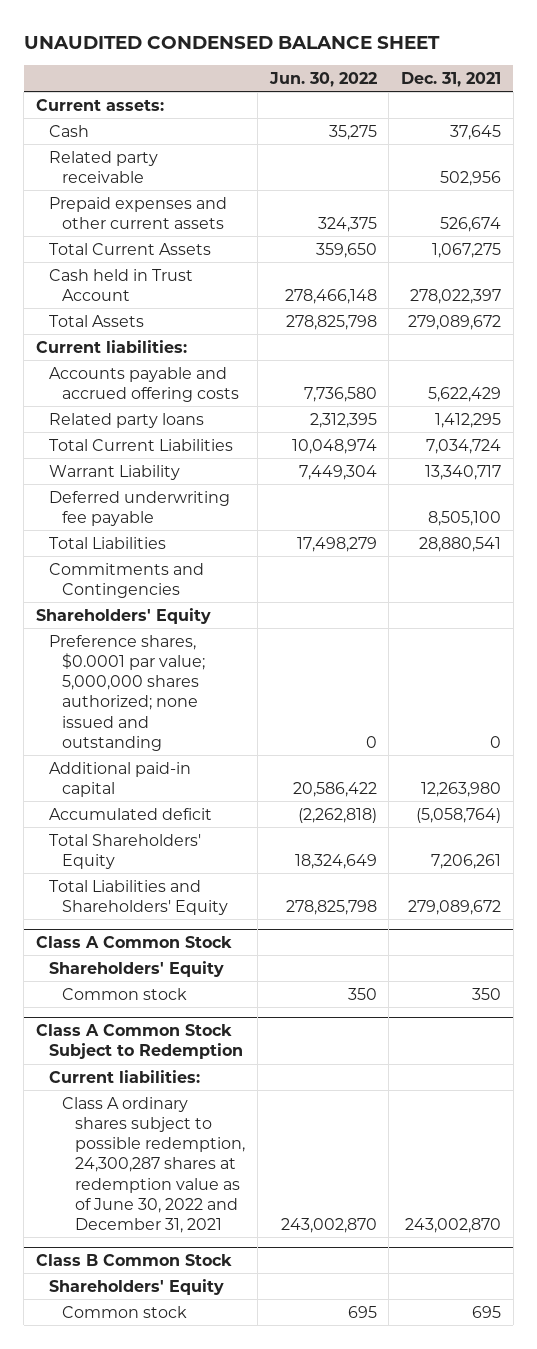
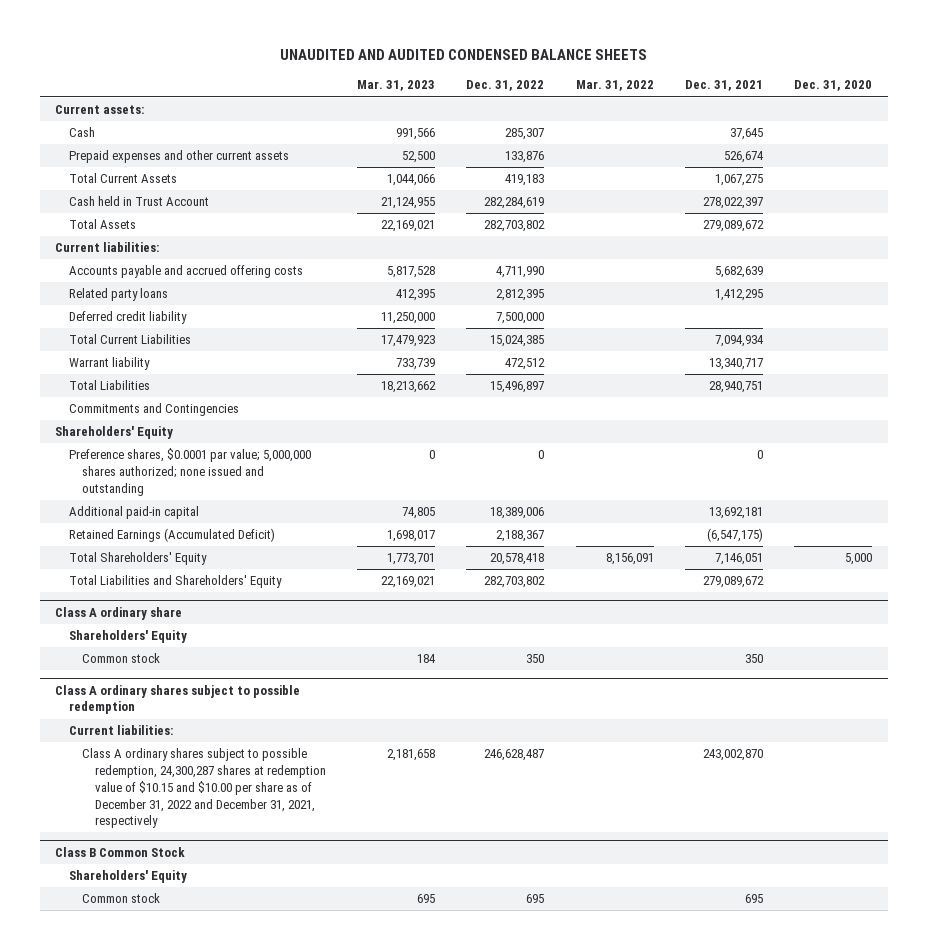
- UNAUDITED CONDENSED BALANCE SHEET
+ UNAUDITED AND AUDITED CONDENSED BALANCE SHEETS
- | Jun. 30, 2022 | Dec. 31, 2021
+ | Mar. 31, 2023 | Dec. 31, 2022 | Mar. 31, 2022 | Dec. 31, 2021 | Dec. 31, 2020
- Related party receivable | | 502,956
- Accounts payable and accrued offering costs | 7,736,580 | 5,622,429
+ Accounts payable and accrued offering costs | 5,817,528 | 4,711,990 | | 5,682,639 |
- Total Current Liabilities | 10,048,974 | 7,034,724
- Warrant Liability | 7,449,304 | 13,340,717
- Deferred underwriting fee payable | | 8,505,100
- Total Liabilities | 17,498,279 | 28,880,541
+ Deferred credit liability | 11,250,000 | 7,500,000 | | |
+ Total Current Liabilities | 17,479,923 | 15,024,385 | | 7,094,934 |
+ Warrant liability | 733,739 | 472,512 | | 13,340,717 |
+ Total Liabilities | 18,213,662 | 15,496,897 | | 28,940,751 |
- Additional paid-in capital | 20,586,422 | 12,263,980
- Accumulated deficit | (2,262,818) | (5,058,764)
- Total Shareholders' Equity | 18,324,649 | 7,206,261
+ Additional paid-in capital | 74,805 | 18,389,006 | | 13,692,181 |
+ Retained Earnings (Accumulated Deficit) | 1,698,017 | 2,188,367 | | (6,547,175) |
+ Total Shareholders' Equity | 1,773,701 | 20,578,418 | 8,156,091 | 7,146,051 | 5,000
- Class A Common Stock
+ Class A ordinary share
- Class A Common Stock Subject to Redemption
+ Class A ordinary shares subject to possible redemption
- Class A ordinary shares subject to possible redemption, 24,300,287 shares at redemption value as of June 30, 2022 and December 31, 2021 | 243,002,870 | 243,002,870
+ Class A ordinary shares subject to possible redemption, 24,300,287 shares at redemption value of $10.15 and $10.00 per share as of December 31, 2022 and December 31, 2021, respectively | 2,181,658 | 246,628,487 | | 243,002,870 |

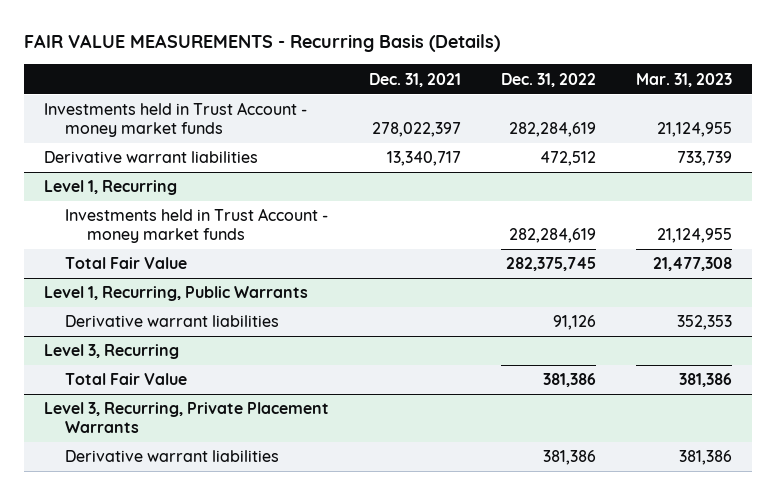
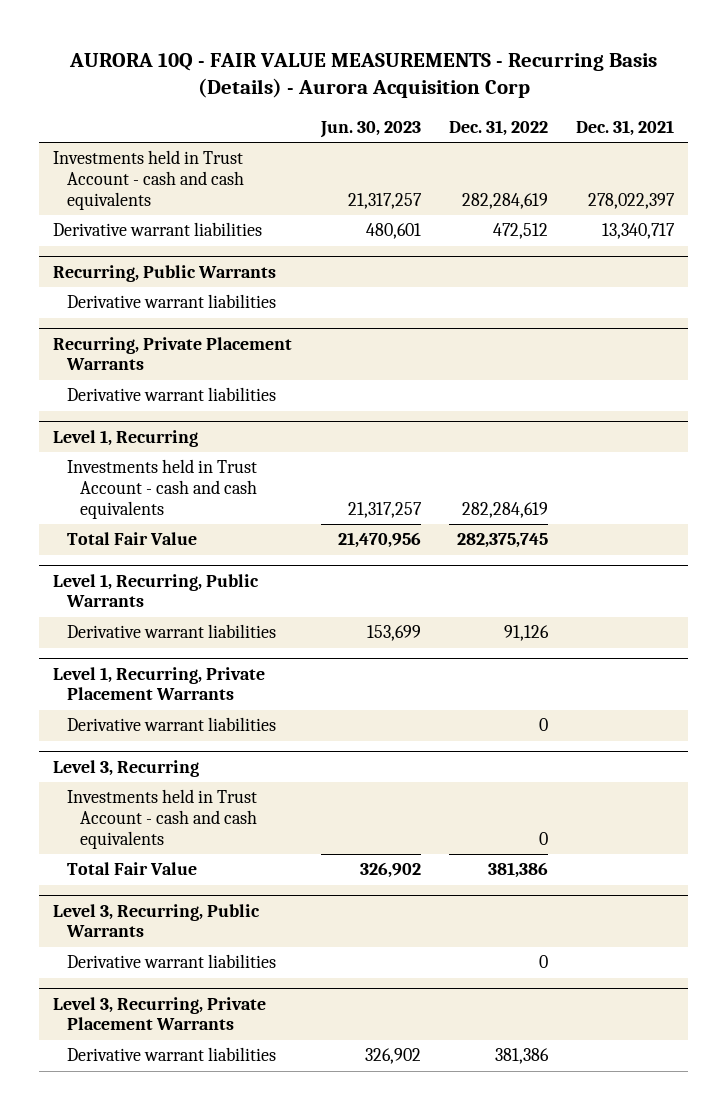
- FAIR VALUE MEASUREMENTS - Recurring Basis (Details)
+ AURORA 10Q - FAIR VALUE MEASUREMENTS - Recurring Basis (Details) - Aurora Acquisition Corp
- | Dec. 31, 2021 | Dec. 31, 2022 | Mar. 31, 2023
+ | Jun. 30, 2023 | Dec. 31, 2022 | Dec. 31, 2021
- Investments held in Trust Account - money market funds | 278,022,397 | 282,284,619 | 21,124,955
+ Investments held in Trust Account - cash and cash equivalents | 21,317,257 | 282,284,619 | 278,022,397
+ Recurring, Public Warrants
+ Derivative warrant liabilities
+ Recurring, Private Placement Warrants
+ Derivative warrant liabilities
@ Level 1, Recurring
- Investments held in Trust Account - money market funds | | 282,284,619 | 21,124,955
+ Investments held in Trust Account - cash and cash equivalents | 21,317,257 | 282,284,619 |
+ Level 1, Recurring, Private Placement Warrants
+ Derivative warrant liabilities | | 0 |
@ Level 3, Recurring
+ Investments held in Trust Account - cash and cash equivalents | | 0 |
+ Level 3, Recurring, Public Warrants
+ Derivative warrant liabilities | | 0 |

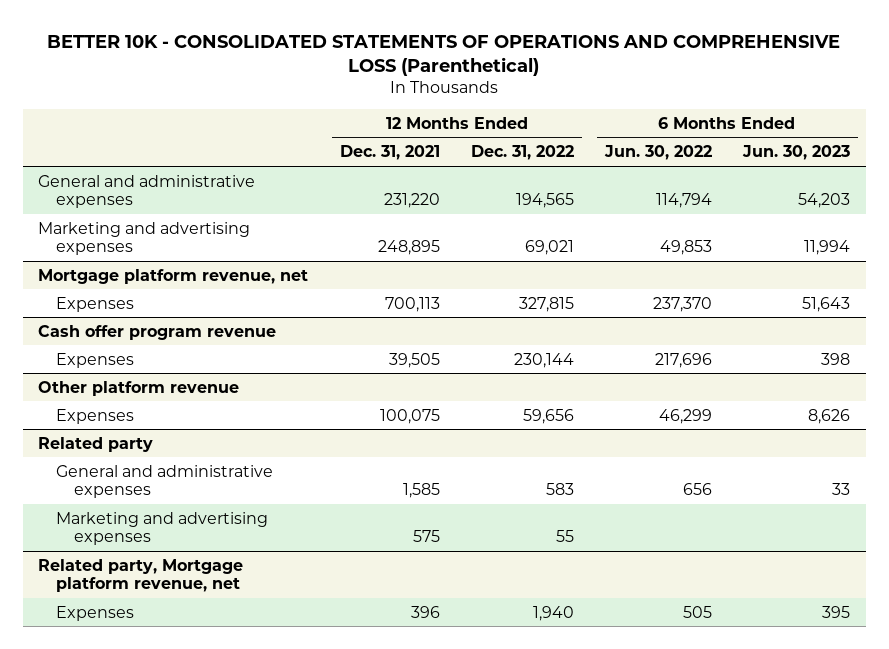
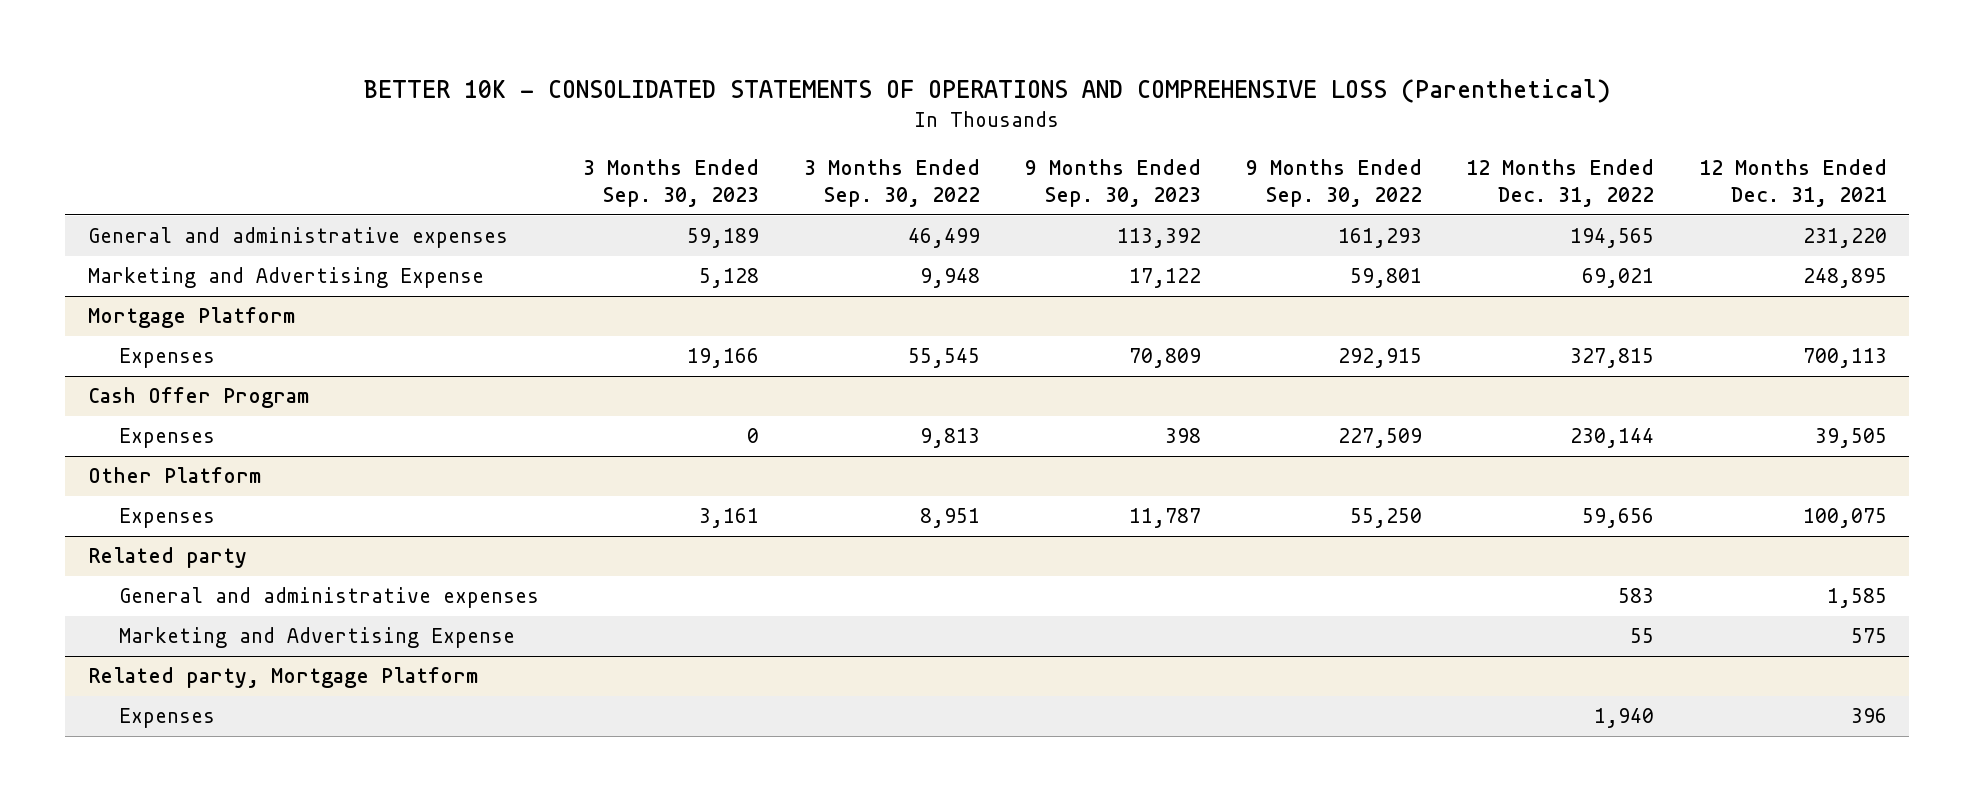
- | 12 Months Ended Dec. 31, 2021 | 12 Months Ended Dec. 31, 2022 | 6 Months Ended Jun. 30, 2022 | 6 Months Ended Jun. 30, 2023
+ | 3 Months Ended Sep. 30, 2023 | 3 Months Ended Sep. 30, 2022 | 9 Months Ended Sep. 30, 2023 | 9 Months Ended Sep. 30, 2022 | 12 Months Ended Dec. 31, 2022 | 12 Months Ended Dec. 31, 2021
- Marketing and advertising expenses | 248,895 | 69,021 | 49,853 | 11,994
- Mortgage platform revenue, net
+ Marketing and Advertising Expense | 5,128 | 9,948 | 17,122 | 59,801 | 69,021 | 248,895
+ Mortgage Platform
- Cash offer program revenue
+ Cash Offer Program
- Other platform revenue
+ Other Platform
@ Related party
- Marketing and advertising expenses | 575 | 55 | |
- Related party, Mortgage platform revenue, net
@ Related party
+ Marketing and Advertising Expense | | | | | 55 | 575
+ Related party, Mortgage Platform

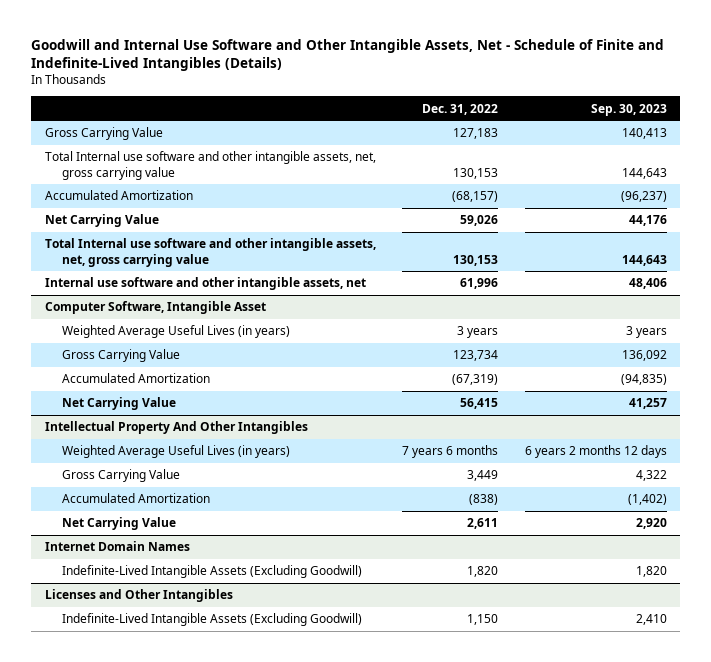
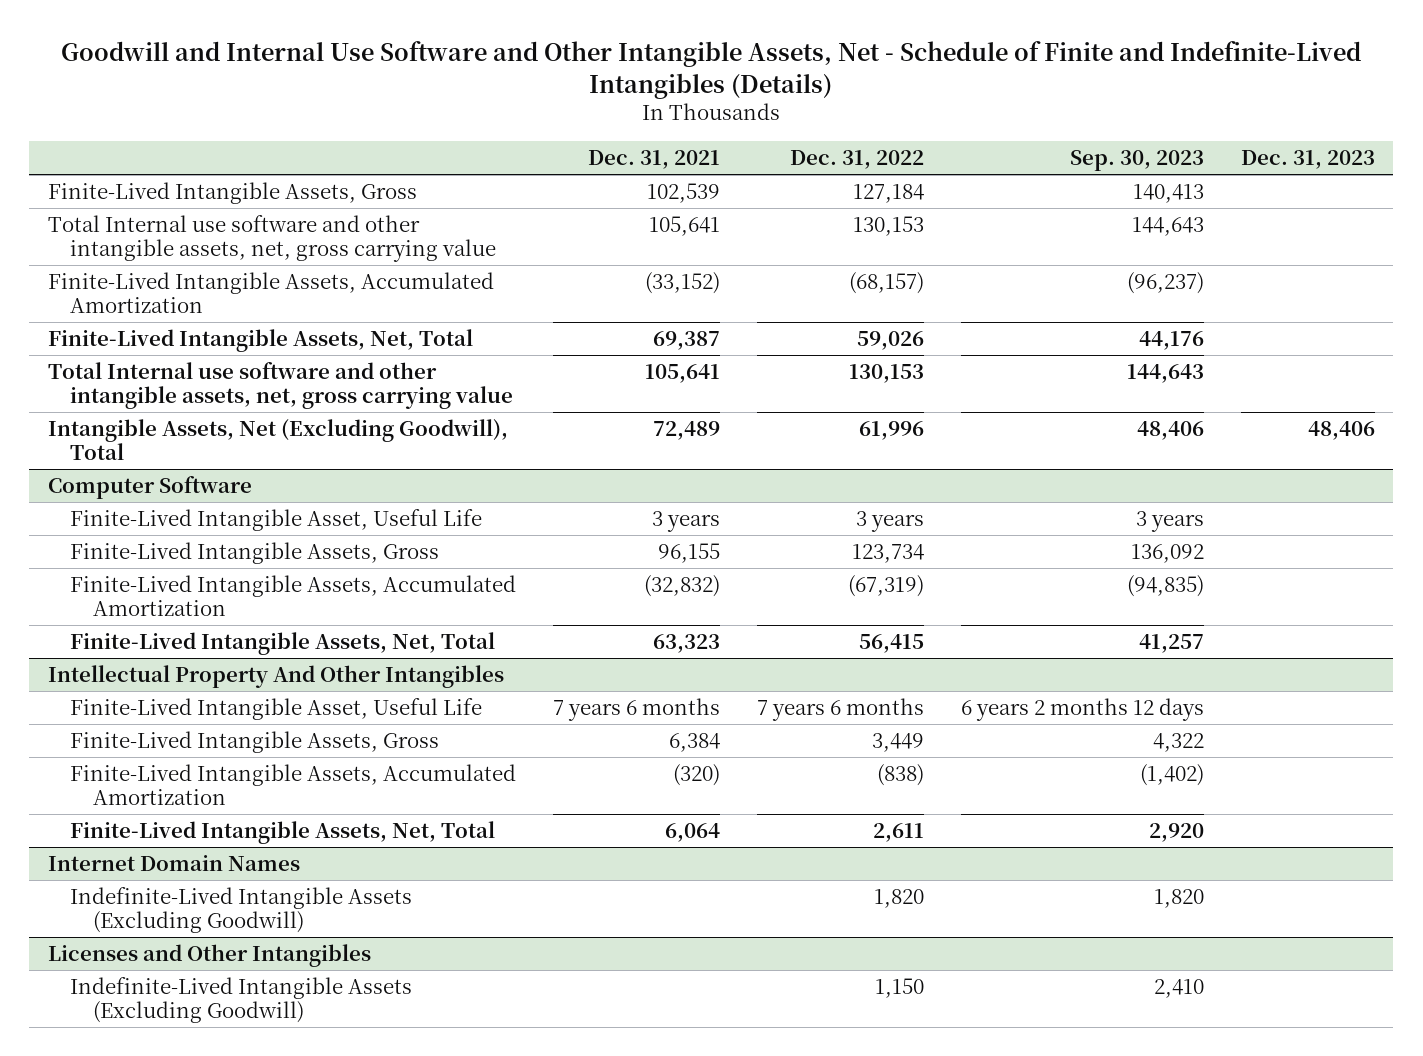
- | Dec. 31, 2022 | Sep. 30, 2023
+ | Dec. 31, 2021 | Dec. 31, 2022 | Sep. 30, 2023 | Dec. 31, 2023
- Gross Carrying Value | 127,183 | 140,413
+ Finite-Lived Intangible Assets, Gross | 102,539 | 127,184 | 140,413 |
- Accumulated Amortization | (68,157) | (96,237)
- Net Carrying Value | 59,026 | 44,176
+ Finite-Lived Intangible Assets, Accumulated Amortization | (33,152) | (68,157) | (96,237) |
+ Finite-Lived Intangible Assets, Net, Total | 69,387 | 59,026 | 44,176 |
- Internal use software and other intangible assets, net | 61,996 | 48,406
- Computer Software, Intangible Asset
- Weighted Average Useful Lives (in years) | 3 years | 3 years
- Gross Carrying Value | 123,734 | 136,092
- Accumulated Amortization | (67,319) | (94,835)
- Net Carrying Value | 56,415 | 41,257
+ Intangible Assets, Net (Excluding Goodwill), Total | 72,489 | 61,996 | 48,406 | 48,406
+ Computer Software
+ Finite-Lived Intangible Asset, Useful Life | 3 years | 3 years | 3 years |
+ Finite-Lived Intangible Assets, Gross | 96,155 | 123,734 | 136,092 |
+ Finite-Lived Intangible Assets, Accumulated Amortization | (32,832) | (67,319) | (94,835) |
+ Finite-Lived Intangible Assets, Net, Total | 63,323 | 56,415 | 41,257 |
@ Intellectual Property And Other Intangibles
- Weighted Average Useful Lives (in years) | 7 years 6 months | 6 years 2 months 12 days
- Gross Carrying Value | 3,449 | 4,322
- Accumulated Amortization | (838) | (1,402)
- Net Carrying Value | 2,611 | 2,920
+ Finite-Lived Intangible Asset, Useful Life | 7 years 6 months | 7 years 6 months | 6 years 2 months 12 days |
+ Finite-Lived Intangible Assets, Gross | 6,384 | 3,449 | 4,322 |
+ Finite-Lived Intangible Assets, Accumulated Amortization | (320) | (838) | (1,402) |
+ Finite-Lived Intangible Assets, Net, Total | 6,064 | 2,611 | 2,920 |

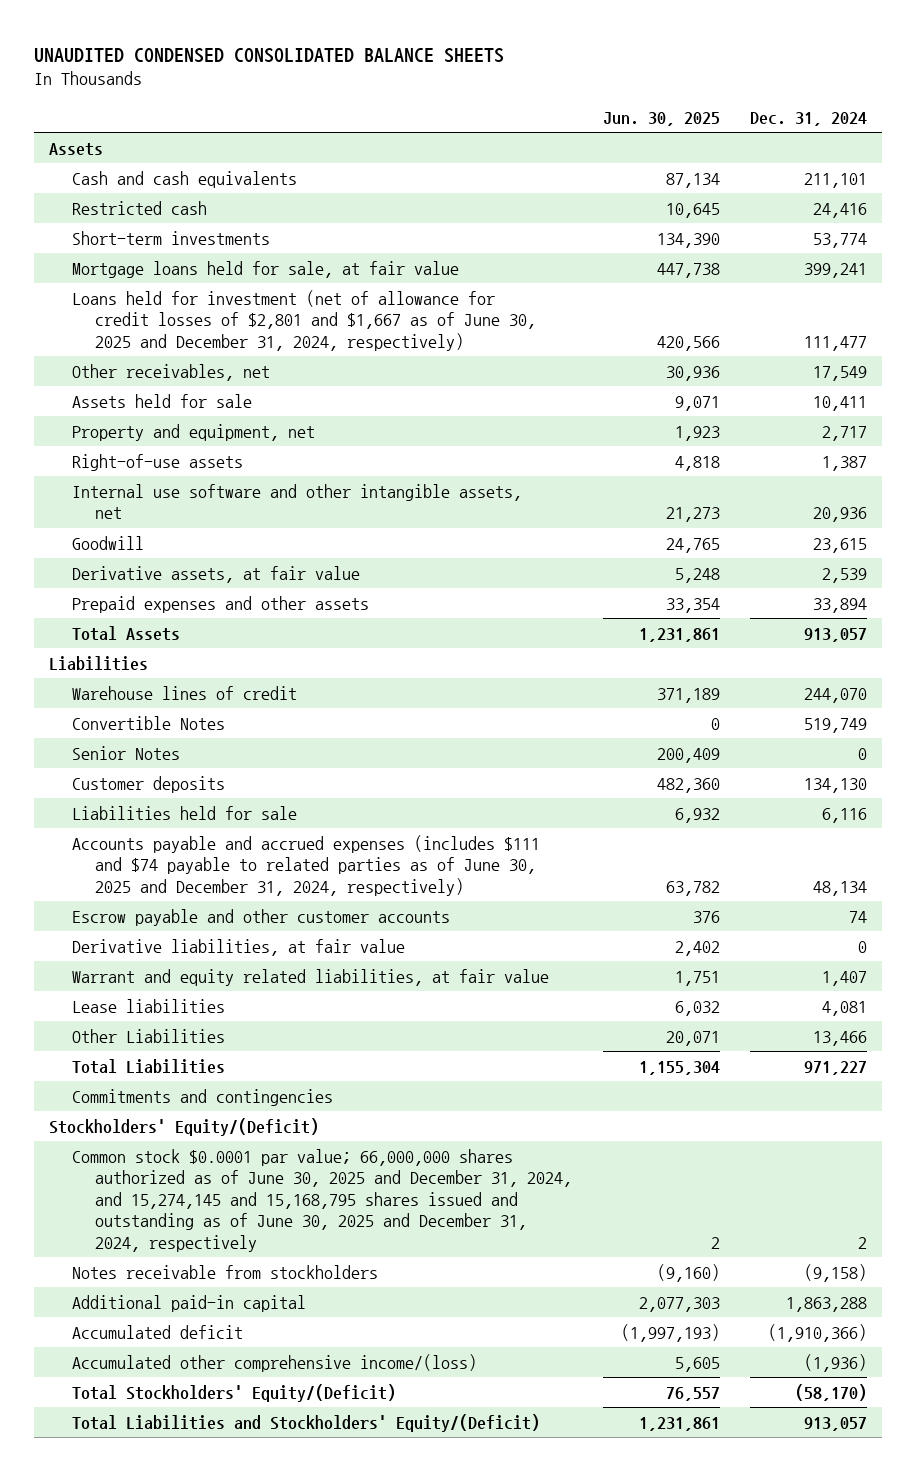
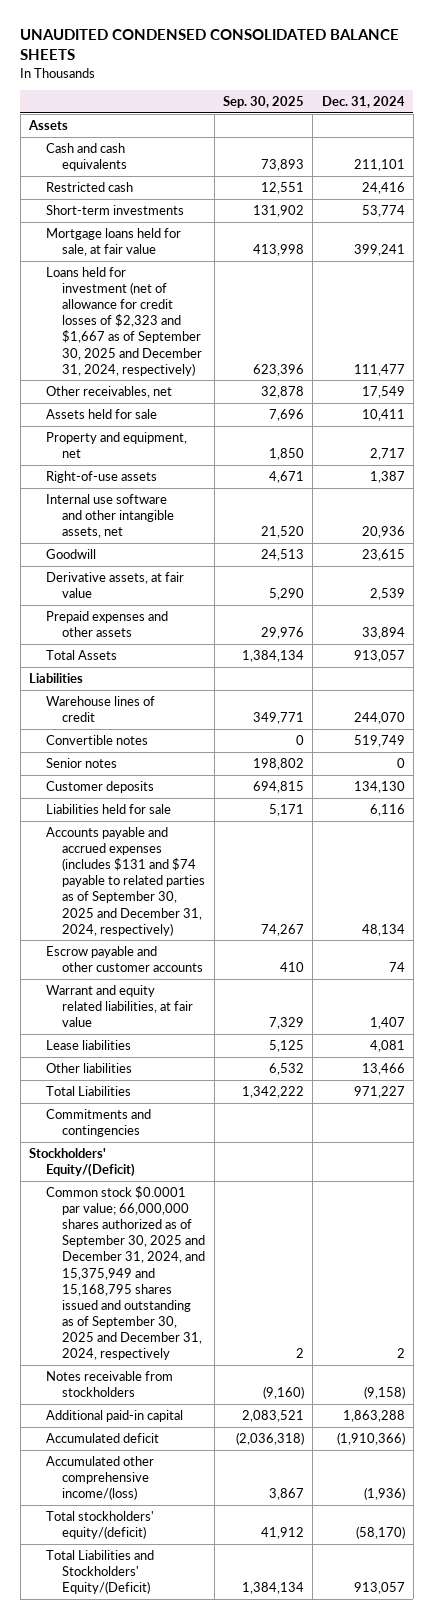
- | Jun. 30, 2025 | Dec. 31, 2024
+ | Sep. 30, 2025 | Dec. 31, 2024
- Loans held for investment (net of allowance for credit losses of $2,801 and $1,667 as of June 30, 2025 and December 31, 2024, respectively) | 420,566 | 111,477
+ Loans held for investment (net of allowance for credit losses of $2,323 and $1,667 as of September 30, 2025 and December 31, 2024, respectively) | 623,396 | 111,477
- Convertible Notes | 0 | 519,749
- Senior Notes | 200,409 | 0
+ Convertible notes | 0 | 519,749
+ Senior notes | 198,802 | 0
- Accounts payable and accrued expenses (includes $111 and $74 payable to related parties as of June 30, 2025 and December 31, 2024, respectively) | 63,782 | 48,134
+ Accounts payable and accrued expenses (includes $131 and $74 payable to related parties as of September 30, 2025 and December 31, 2024, respectively) | 74,267 | 48,134
- Derivative liabilities, at fair value | 2,402 | 0
- Other Liabilities | 20,071 | 13,466
+ Other liabilities | 6,532 | 13,466
- Common stock $0.0001 par value; 66,000,000 shares authorized as of June 30, 2025 and December 31, 2024, and 15,274,145 and 15,168,795 shares issued and outstanding as of June 30, 2025 and December 31, 2024, respectively | 2 | 2
+ Common stock $0.0001 par value; 66,000,000 shares authorized as of September 30, 2025 and December 31, 2024, and 15,375,949 and 15,168,795 shares issued and outstanding as of September 30, 2025 and December 31, 2024, respectively | 2 | 2
- Total Stockholders' Equity/(Deficit) | 76,557 | (58,170)
+ Total stockholders' equity/(deficit) | 41,912 | (58,170)

